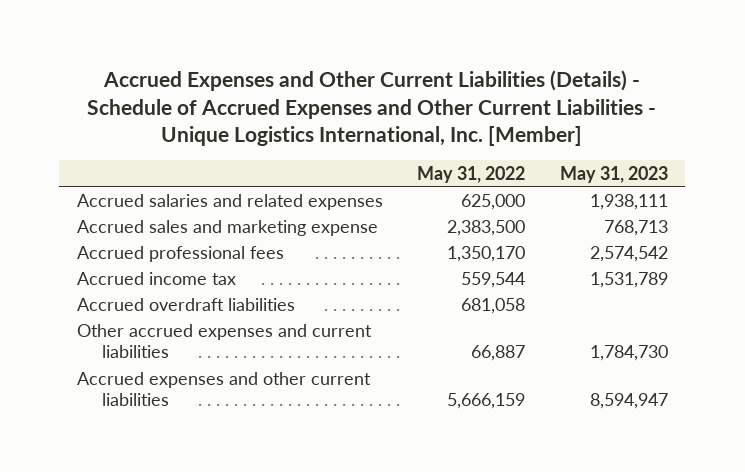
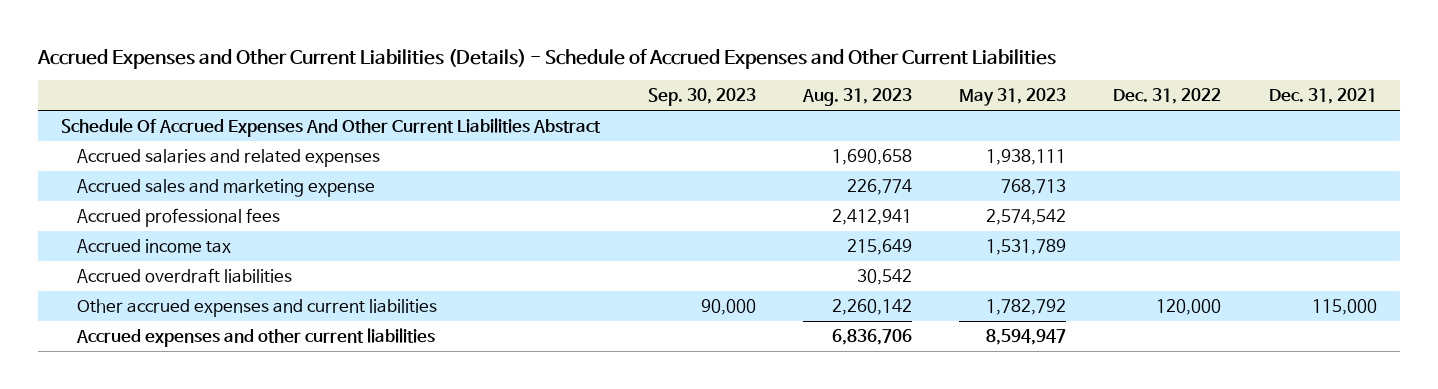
- Accrued Expenses and Other Current Liabilities (Details) - Schedule of Accrued Expenses and Other Current Liabilities - Unique Logistics International, Inc. [Member]
+ Accrued Expenses and Other Current Liabilities (Details) - Schedule of Accrued Expenses and Other Current Liabilities
- | May 31, 2022 | May 31, 2023
+ | Sep. 30, 2023 | Aug. 31, 2023 | May 31, 2023 | Dec. 31, 2022 | Dec. 31, 2021
+ Schedule Of Accrued Expenses And Other Current Liabilities Abstract
- Other accrued expenses and current liabilities | 66,887 | 1,784,730
+ Other accrued expenses and current liabilities | 90,000 | 2,260,142 | 1,782,792 | 120,000 | 115,000

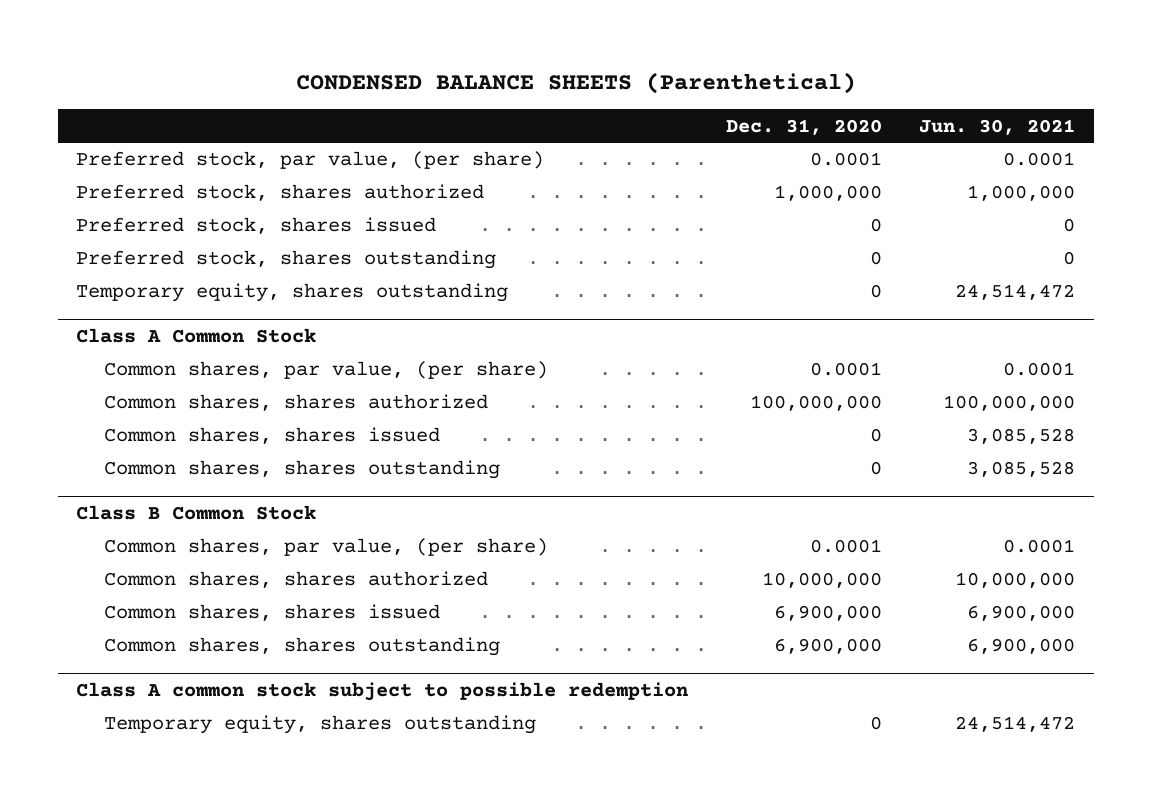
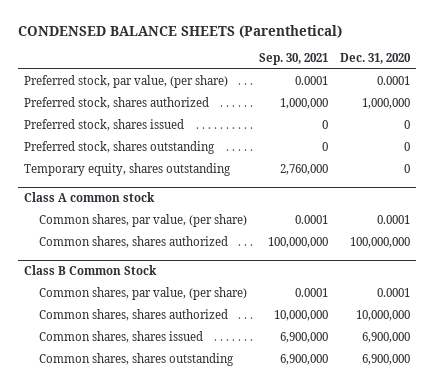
- | Dec. 31, 2020 | Jun. 30, 2021
+ | Sep. 30, 2021 | Dec. 31, 2020
- Class A Common Stock
+ Class A common stock
- Common shares, shares issued | 0 | 3,085,528
- Common shares, shares outstanding | 0 | 3,085,528
- Class A common stock subject to possible redemption
- Temporary equity, shares outstanding | 0 | 24,514,472

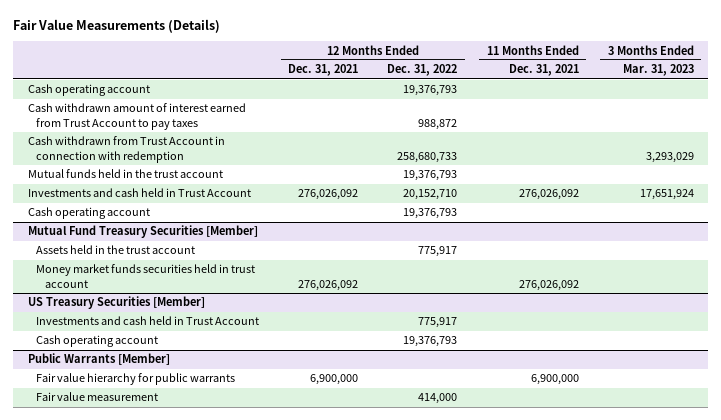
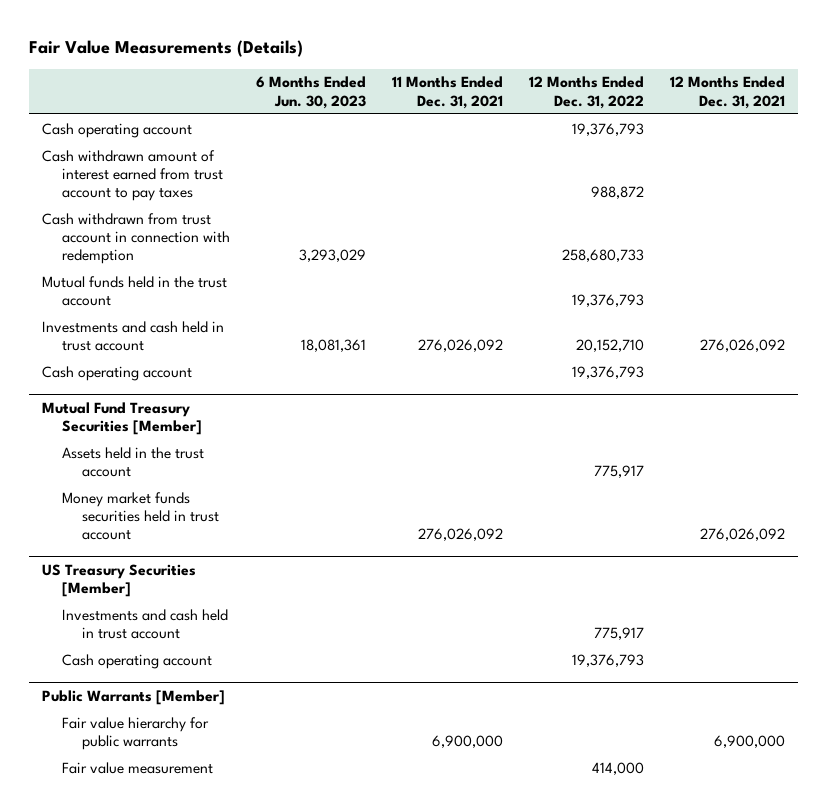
- | 12 Months Ended Dec. 31, 2021 | 12 Months Ended Dec. 31, 2022 | 11 Months Ended Dec. 31, 2021 | 3 Months Ended Mar. 31, 2023
+ | 6 Months Ended Jun. 30, 2023 | 11 Months Ended Dec. 31, 2021 | 12 Months Ended Dec. 31, 2022 | 12 Months Ended Dec. 31, 2021
- Cash withdrawn amount of interest earned from Trust Account to pay taxes | | 988,872 | |
- Cash withdrawn from Trust Account in connection with redemption | | 258,680,733 | | 3,293,029
+ Cash withdrawn amount of interest earned from trust account to pay taxes | | | 988,872 |
+ Cash withdrawn from trust account in connection with redemption | 3,293,029 | | 258,680,733 |
- Investments and cash held in Trust Account | 276,026,092 | 20,152,710 | 276,026,092 | 17,651,924
+ Investments and cash held in trust account | 18,081,361 | 276,026,092 | 20,152,710 | 276,026,092
@ US Treasury Securities [Member]
- Investments and cash held in Trust Account | | 775,917 | |
+ Investments and cash held in trust account | | | 775,917 |

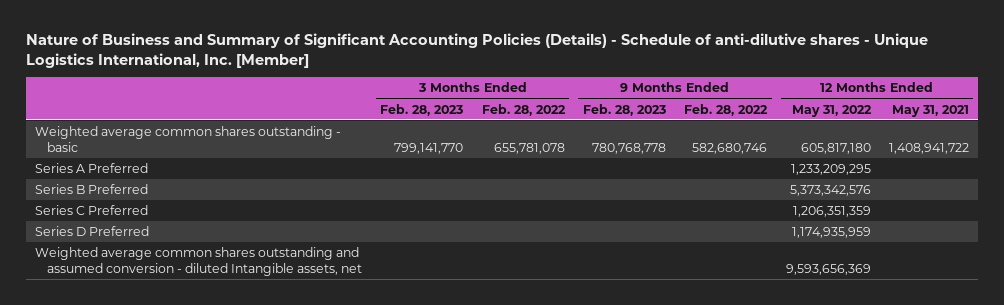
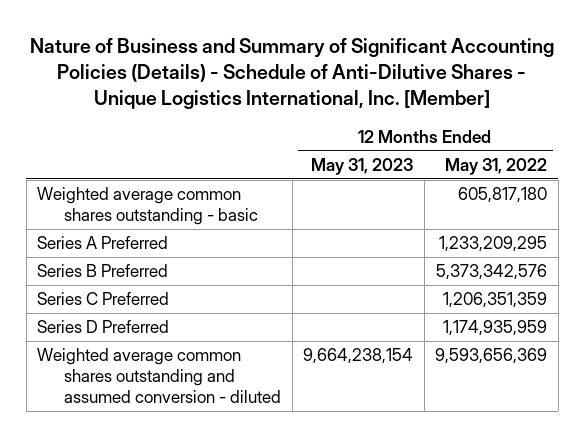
- Nature of Business and Summary of Significant Accounting Policies (Details) - Schedule of anti-dilutive shares - Unique Logistics International, Inc. [Member]
+ Nature of Business and Summary of Significant Accounting Policies (Details) - Schedule of Anti-Dilutive Shares - Unique Logistics International, Inc. [Member]
- | 3 Months Ended Feb. 28, 2023 | 3 Months Ended Feb. 28, 2022 | 9 Months Ended Feb. 28, 2023 | 9 Months Ended Feb. 28, 2022 | 12 Months Ended May 31, 2022 | 12 Months Ended May 31, 2021
+ | 12 Months Ended May 31, 2023 | 12 Months Ended May 31, 2022
- Weighted average common shares outstanding and assumed conversion - diluted Intangible assets, net | | | | | 9,593,656,369 |
+ Weighted average common shares outstanding and assumed conversion - diluted | 9,664,238,154 | 9,593,656,369

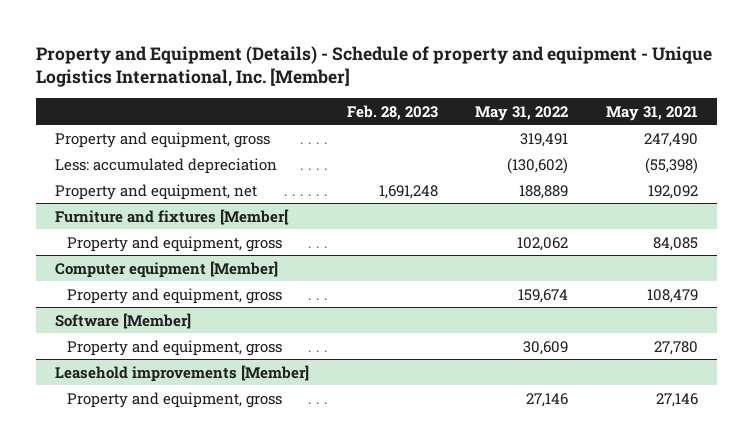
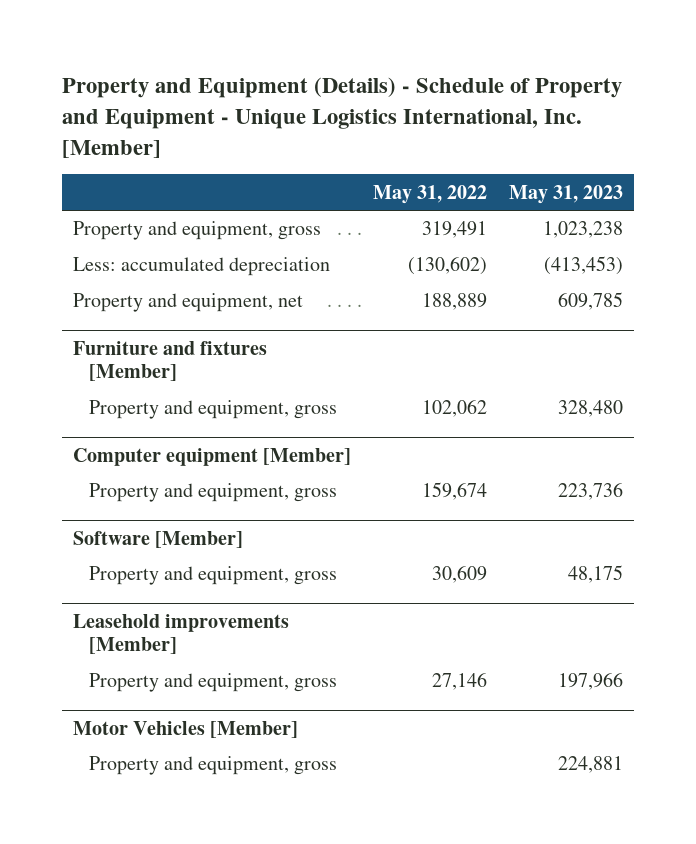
- Property and Equipment (Details) - Schedule of property and equipment - Unique Logistics International, Inc. [Member]
+ Property and Equipment (Details) - Schedule of Property and Equipment - Unique Logistics International, Inc. [Member]
- | Feb. 28, 2023 | May 31, 2022 | May 31, 2021
+ | May 31, 2022 | May 31, 2023
- Furniture and fixtures [Member[
+ Furniture and fixtures [Member]
+ Motor Vehicles [Member]
+ Property and equipment, gross | | 224,881

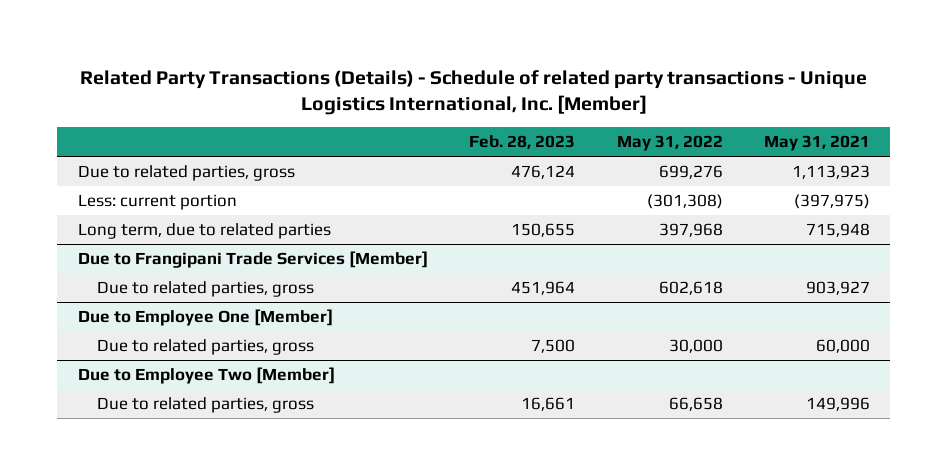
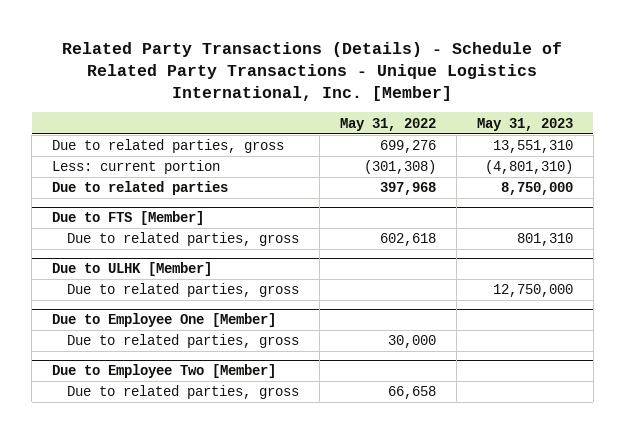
- Related Party Transactions (Details) - Schedule of related party transactions - Unique Logistics International, Inc. [Member]
+ Related Party Transactions (Details) - Schedule of Related Party Transactions - Unique Logistics International, Inc. [Member]
- | Feb. 28, 2023 | May 31, 2022 | May 31, 2021
+ | May 31, 2022 | May 31, 2023
- Long term, due to related parties | 150,655 | 397,968 | 715,948
- Due to Frangipani Trade Services [Member]
+ Due to related parties | 397,968 | 8,750,000
+ Due to FTS [Member]
+ Due to ULHK [Member]
+ Due to related parties, gross | | 12,750,000

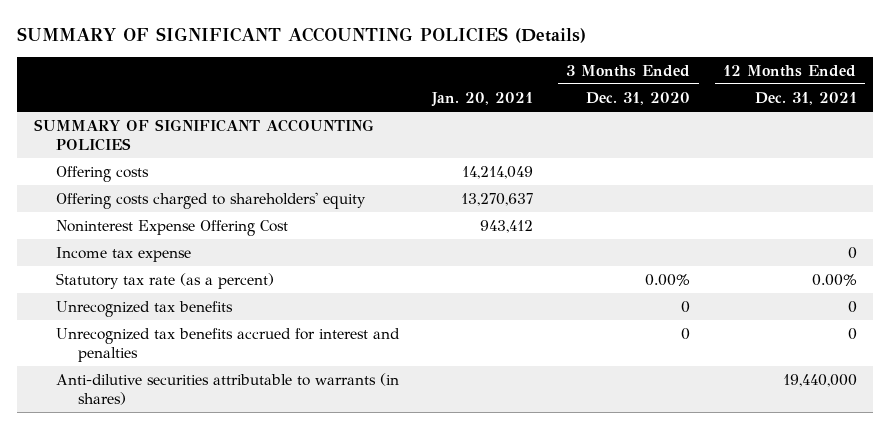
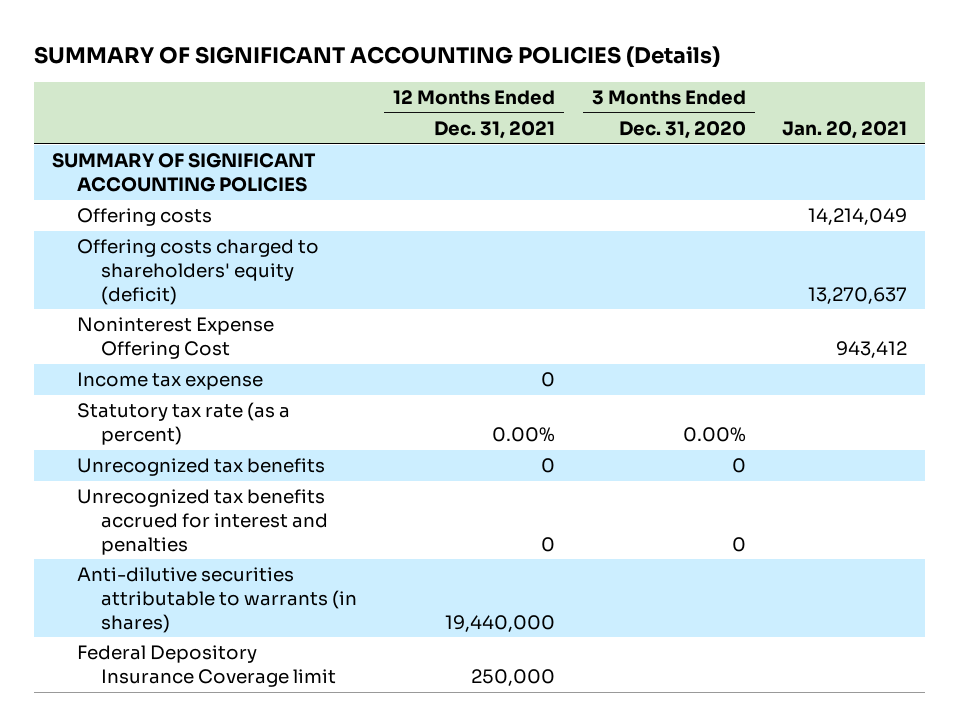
- | Jan. 20, 2021 | 3 Months Ended Dec. 31, 2020 | 12 Months Ended Dec. 31, 2021
+ | 12 Months Ended Dec. 31, 2021 | 3 Months Ended Dec. 31, 2020 | Jan. 20, 2021
- Offering costs charged to shareholders' equity | 13,270,637 | |
+ Offering costs charged to shareholders' equity (deficit) | | | 13,270,637
+ Federal Depository Insurance Coverage limit | 250,000 | |

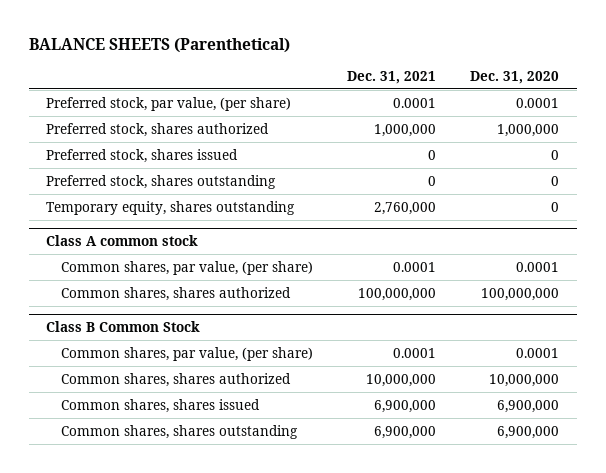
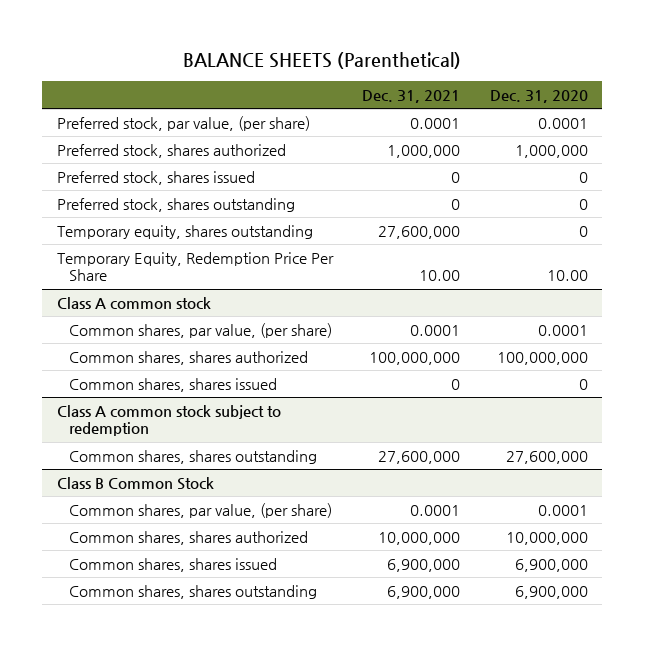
- Temporary equity, shares outstanding | 2,760,000 | 0
+ Temporary equity, shares outstanding | 27,600,000 | 0
+ Temporary Equity, Redemption Price Per Share | 10.00 | 10.00
@ Class A common stock
+ Common shares, shares issued | 0 | 0
+ Class A common stock subject to redemption
+ Common shares, shares outstanding | 27,600,000 | 27,600,000

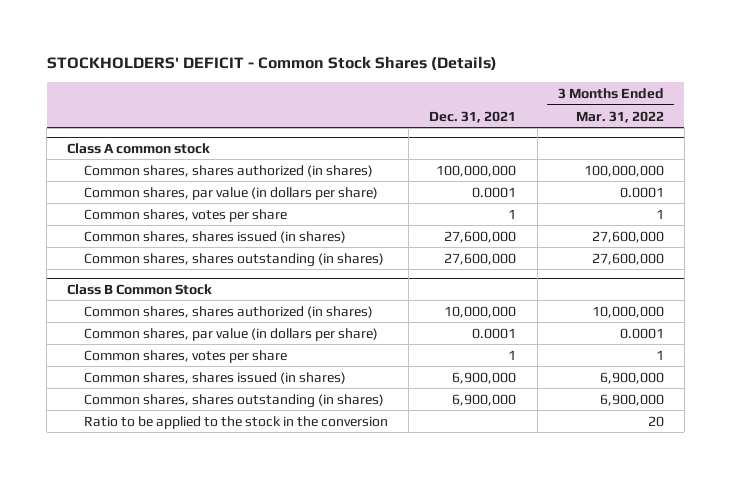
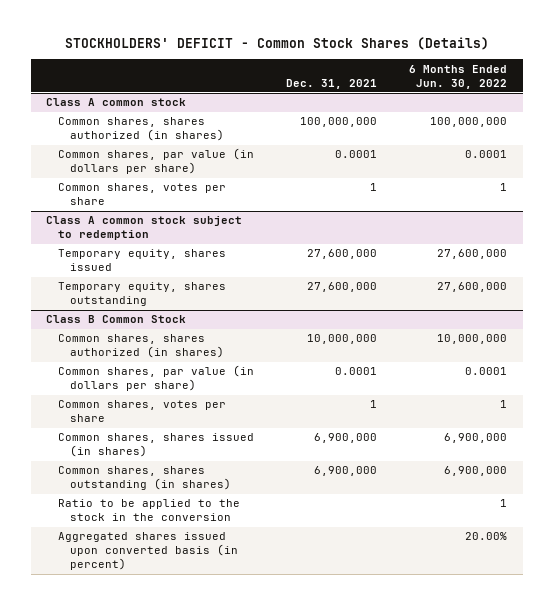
- | Dec. 31, 2021 | 3 Months Ended Mar. 31, 2022
+ | Dec. 31, 2021 | 6 Months Ended Jun. 30, 2022
@ Class A common stock
- Common shares, shares issued (in shares) | 27,600,000 | 27,600,000
- Common shares, shares outstanding (in shares) | 27,600,000 | 27,600,000
+ Class A common stock subject to redemption
+ Temporary equity, shares issued | 27,600,000 | 27,600,000
+ Temporary equity, shares outstanding | 27,600,000 | 27,600,000
@ Class B Common Stock
+ Aggregated shares issued upon converted basis (in percent) | | 20.00%

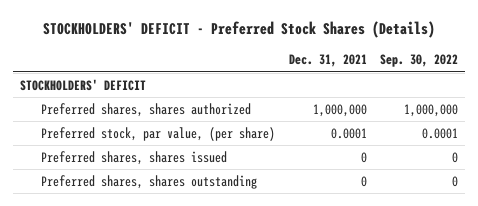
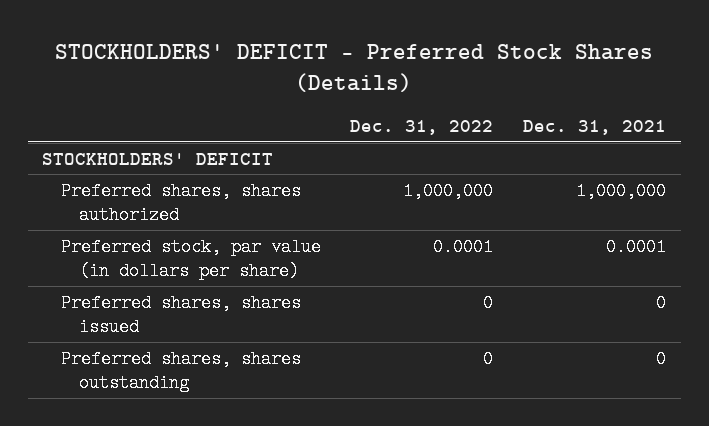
- | Dec. 31, 2021 | Sep. 30, 2022
+ | Dec. 31, 2022 | Dec. 31, 2021
- Preferred stock, par value, (per share) | 0.0001 | 0.0001
+ Preferred stock, par value (in dollars per share) | 0.0001 | 0.0001

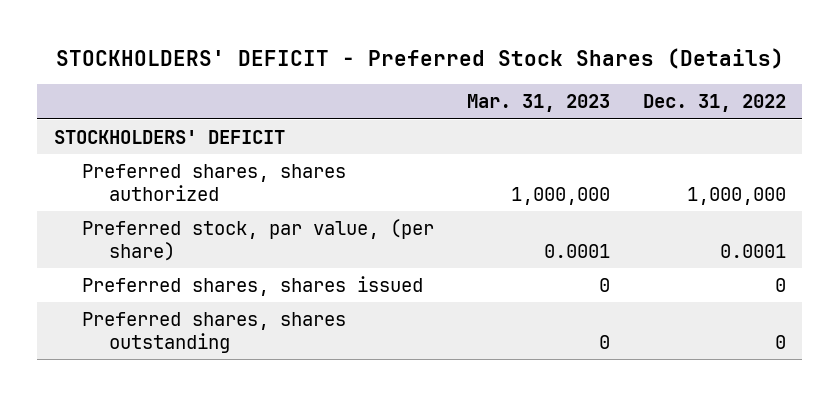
- | Dec. 31, 2022 | Dec. 31, 2021
+ | Mar. 31, 2023 | Dec. 31, 2022
- Preferred stock, par value (in dollars per share) | 0.0001 | 0.0001
+ Preferred stock, par value, (per share) | 0.0001 | 0.0001

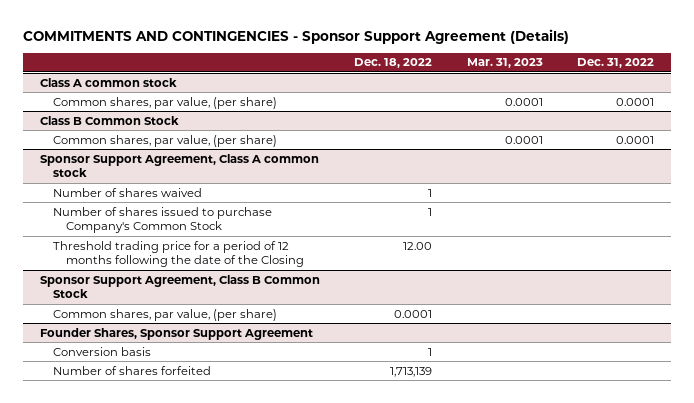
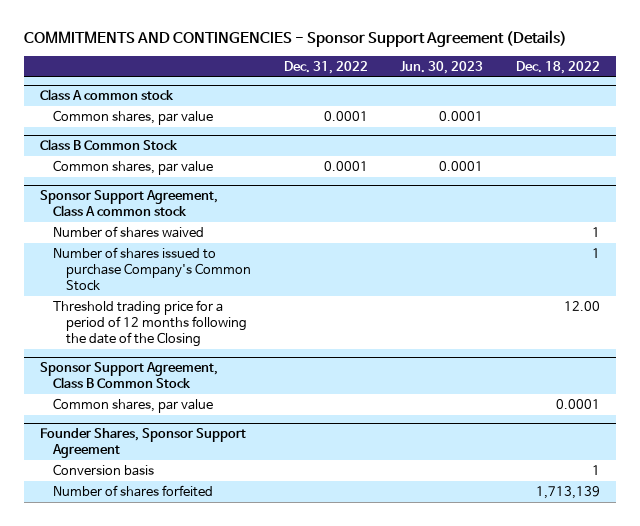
- | Dec. 18, 2022 | Mar. 31, 2023 | Dec. 31, 2022
+ | Dec. 31, 2022 | Jun. 30, 2023 | Dec. 18, 2022
@ Class A common stock
- Common shares, par value, (per share) | | 0.0001 | 0.0001
+ Common shares, par value | 0.0001 | 0.0001 |
@ Class B Common Stock
- Common shares, par value, (per share) | | 0.0001 | 0.0001
+ Common shares, par value | 0.0001 | 0.0001 |
@ Sponsor Support Agreement, Class B Common Stock
- Common shares, par value, (per share) | 0.0001 | |
+ Common shares, par value | | | 0.0001

